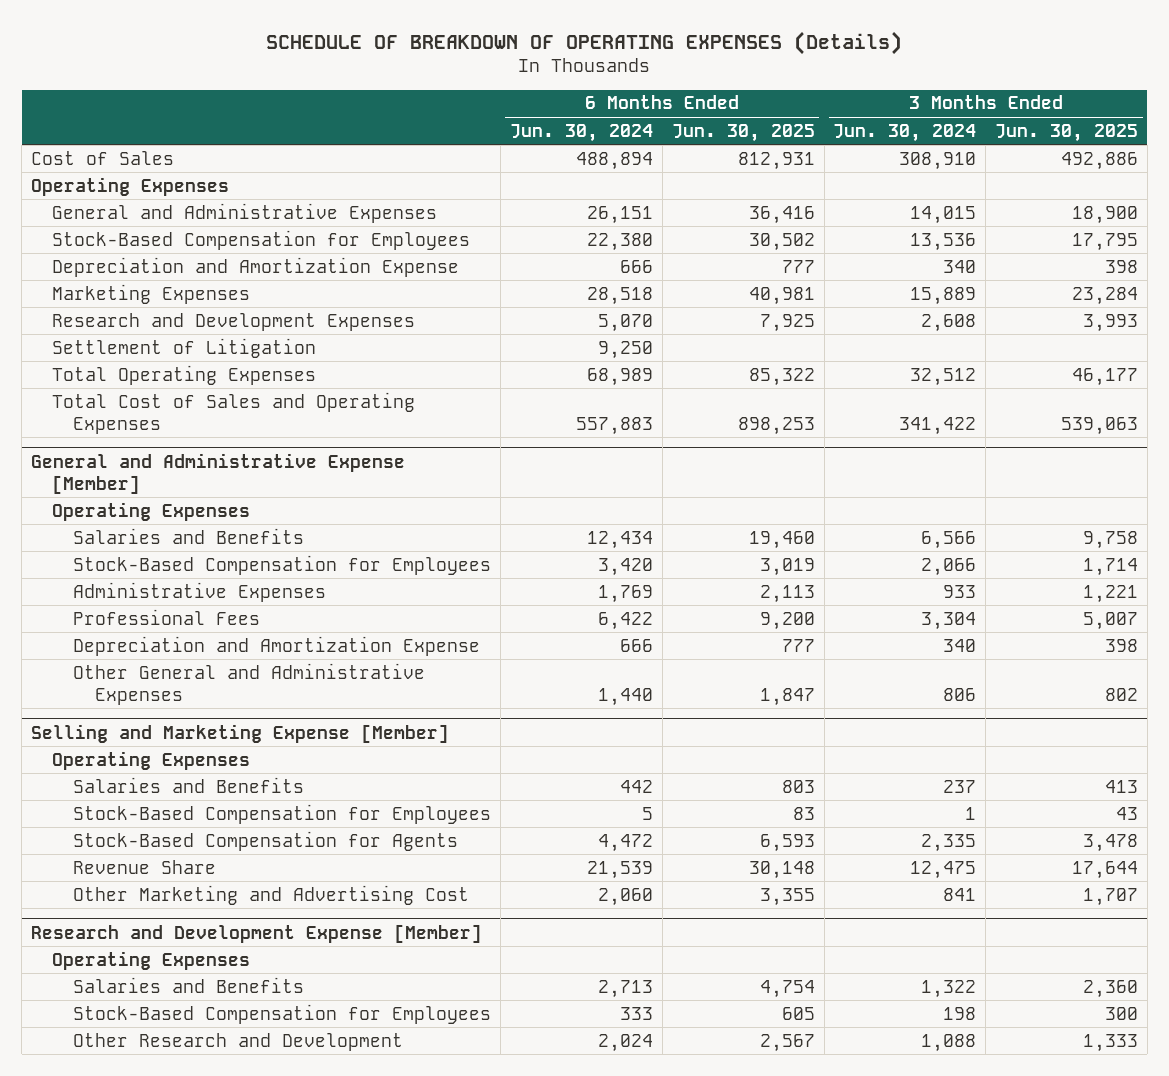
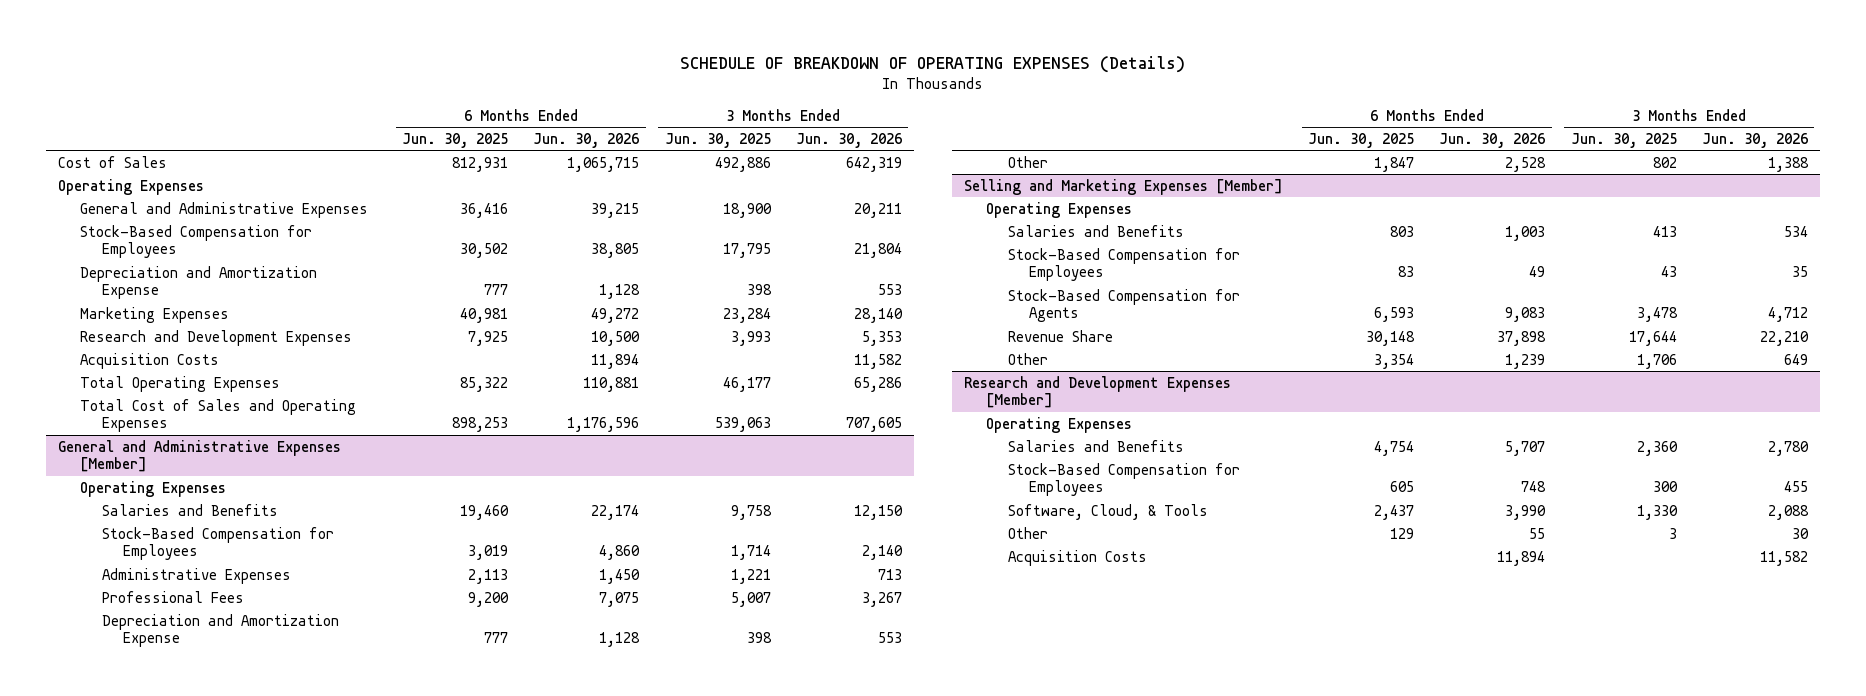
- | 6 Months Ended Jun. 30, 2024 | 6 Months Ended Jun. 30, 2025 | 3 Months Ended Jun. 30, 2024 | 3 Months Ended Jun. 30, 2025
+ | 6 Months Ended Jun. 30, 2025 | 6 Months Ended Jun. 30, 2026 | 3 Months Ended Jun. 30, 2025 | 3 Months Ended Jun. 30, 2026
- Settlement of Litigation | 9,250 | | |
+ Acquisition Costs | | 11,894 | | 11,582
- General and Administrative Expense [Member]
+ General and Administrative Expenses [Member]
- Other General and Administrative Expenses | 1,440 | 1,847 | 806 | 802
- Selling and Marketing Expense [Member]
+ Other | 1,847 | 2,528 | 802 | 1,388
+ Selling and Marketing Expenses [Member]
- Other Marketing and Advertising Cost | 2,060 | 3,355 | 841 | 1,707
- Research and Development Expense [Member]
+ Other | 3,354 | 1,239 | 1,706 | 649
+ Research and Development Expenses [Member]
- Other Research and Development | 2,024 | 2,567 | 1,088 | 1,333
+ Software, Cloud, & Tools | 2,437 | 3,990 | 1,330 | 2,088
+ Other | 129 | 55 | 3 | 30
+ Acquisition Costs | | 11,894 | | 11,582

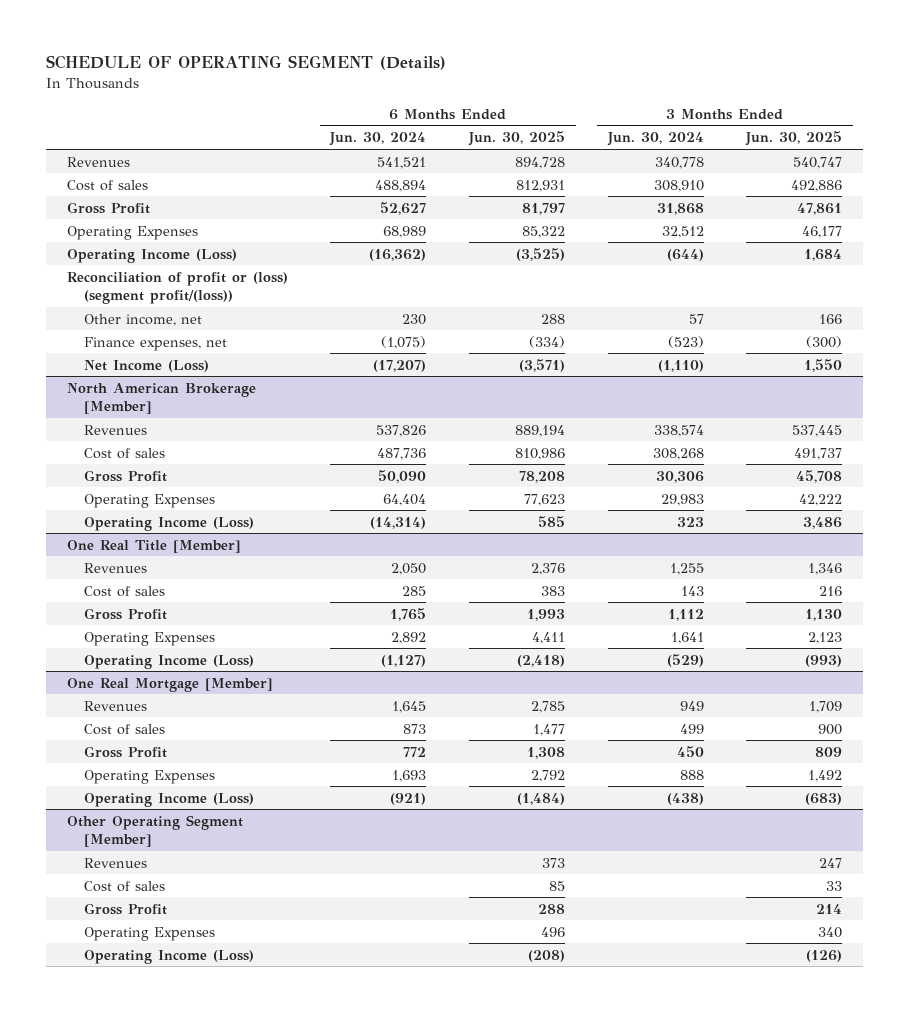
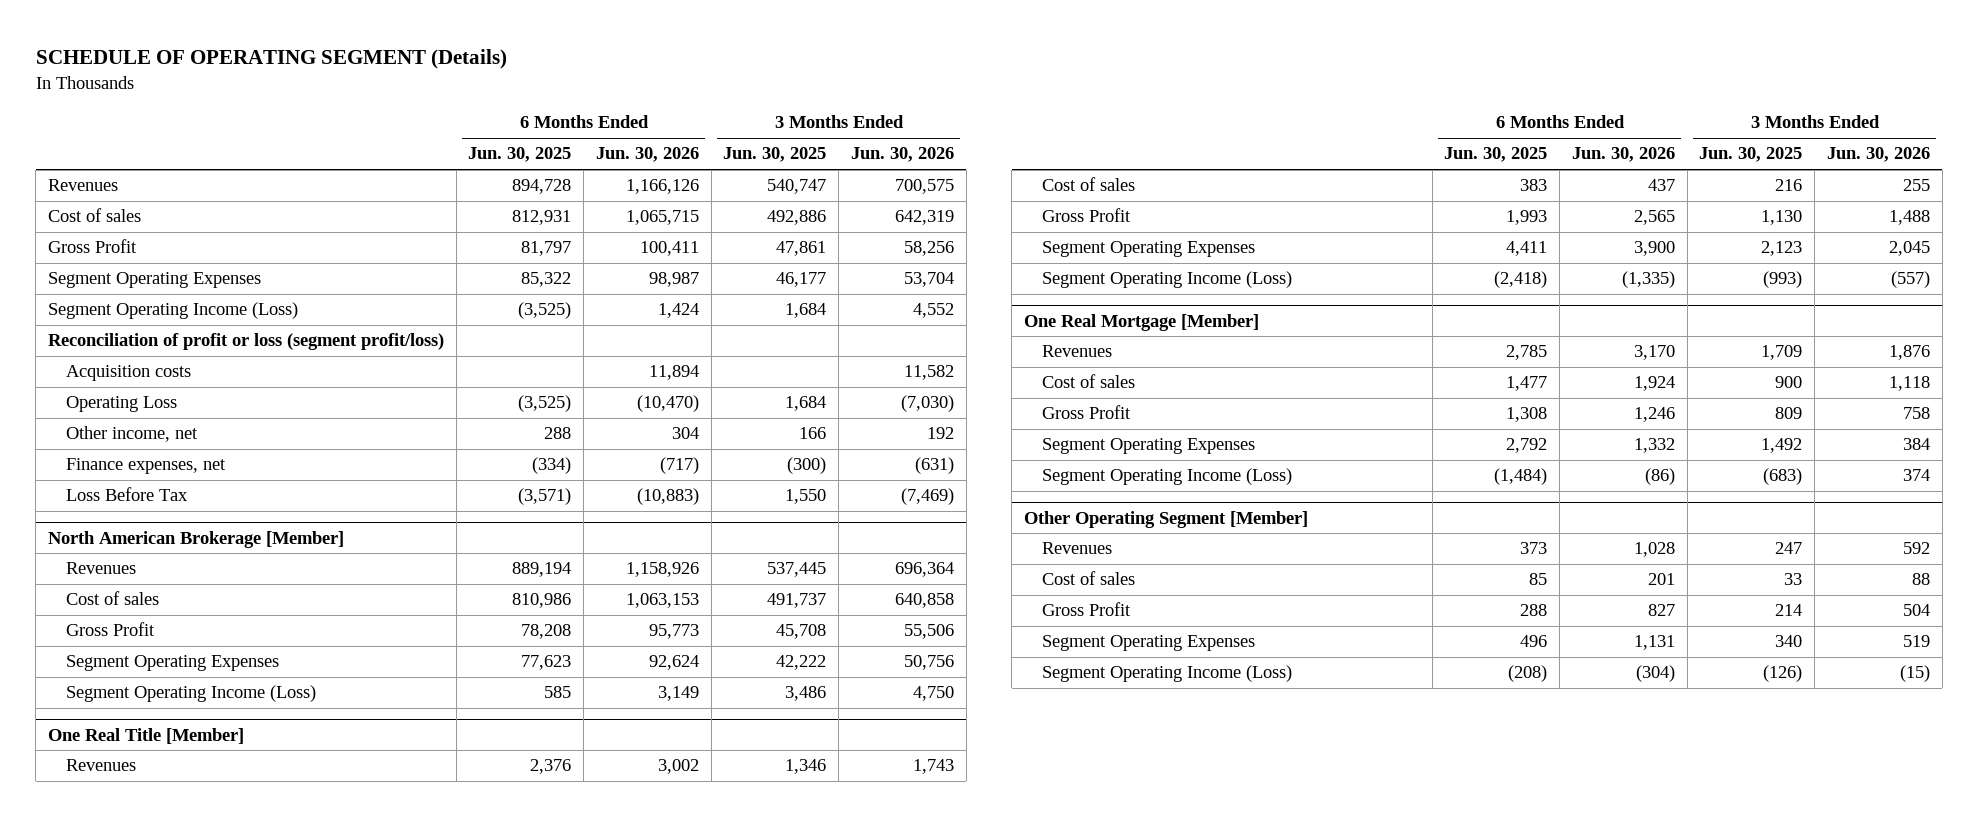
- | 6 Months Ended Jun. 30, 2024 | 6 Months Ended Jun. 30, 2025 | 3 Months Ended Jun. 30, 2024 | 3 Months Ended Jun. 30, 2025
+ | 6 Months Ended Jun. 30, 2025 | 6 Months Ended Jun. 30, 2026 | 3 Months Ended Jun. 30, 2025 | 3 Months Ended Jun. 30, 2026
- Operating Expenses | 68,989 | 85,322 | 32,512 | 46,177
- Operating Income (Loss) | (16,362) | (3,525) | (644) | 1,684
- Reconciliation of profit or (loss) (segment profit/(loss))
+ Segment Operating Expenses | 85,322 | 98,987 | 46,177 | 53,704
+ Segment Operating Income (Loss) | (3,525) | 1,424 | 1,684 | 4,552
+ Reconciliation of profit or loss (segment profit/loss)
+ Acquisition costs | | 11,894 | | 11,582
+ Operating Loss | (3,525) | (10,470) | 1,684 | (7,030)
- Net Income (Loss) | (17,207) | (3,571) | (1,110) | 1,550
+ Loss Before Tax | (3,571) | (10,883) | 1,550 | (7,469)
@ North American Brokerage [Member]
- Operating Expenses | 64,404 | 77,623 | 29,983 | 42,222
- Operating Income (Loss) | (14,314) | 585 | 323 | 3,486
+ Segment Operating Expenses | 77,623 | 92,624 | 42,222 | 50,756
+ Segment Operating Income (Loss) | 585 | 3,149 | 3,486 | 4,750
@ One Real Title [Member]
- Operating Expenses | 2,892 | 4,411 | 1,641 | 2,123
- Operating Income (Loss) | (1,127) | (2,418) | (529) | (993)
+ Segment Operating Expenses | 4,411 | 3,900 | 2,123 | 2,045
+ Segment Operating Income (Loss) | (2,418) | (1,335) | (993) | (557)
@ One Real Mortgage [Member]
- Operating Expenses | 1,693 | 2,792 | 888 | 1,492
- Operating Income (Loss) | (921) | (1,484) | (438) | (683)
+ Segment Operating Expenses | 2,792 | 1,332 | 1,492 | 384
+ Segment Operating Income (Loss) | (1,484) | (86) | (683) | 374
@ Other Operating Segment [Member]
- Operating Expenses | | 496 | | 340
- Operating Income (Loss) | | (208) | | (126)
+ Segment Operating Expenses | 496 | 1,131 | 340 | 519
+ Segment Operating Income (Loss) | (208) | (304) | (126) | (15)

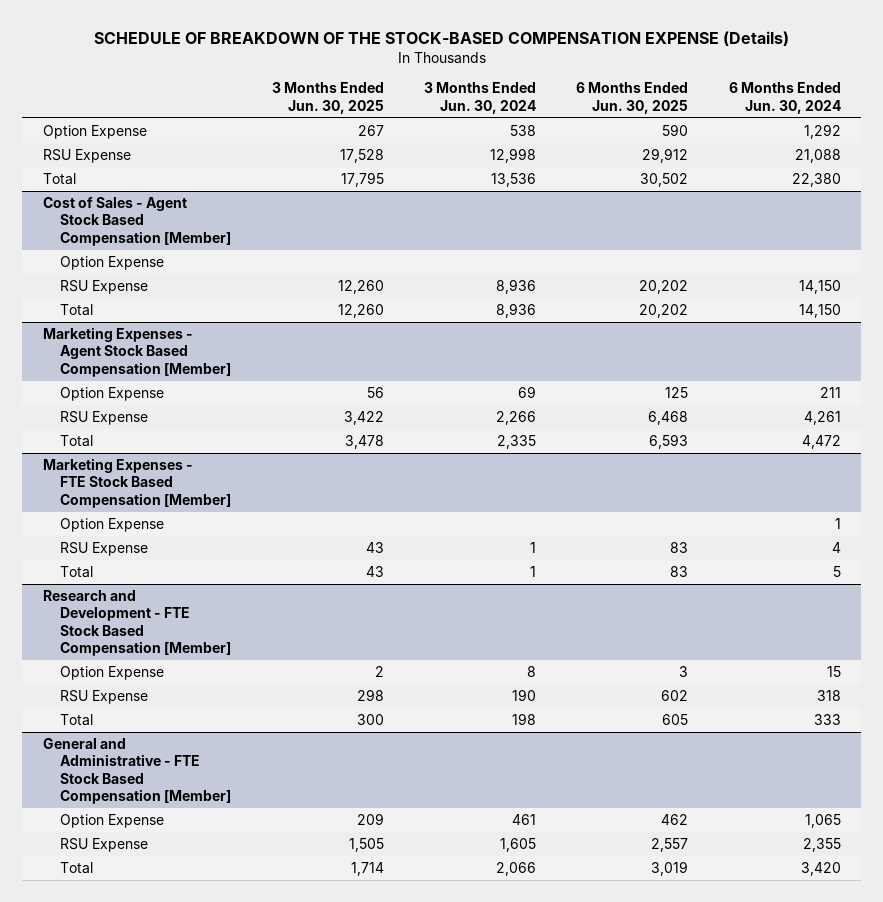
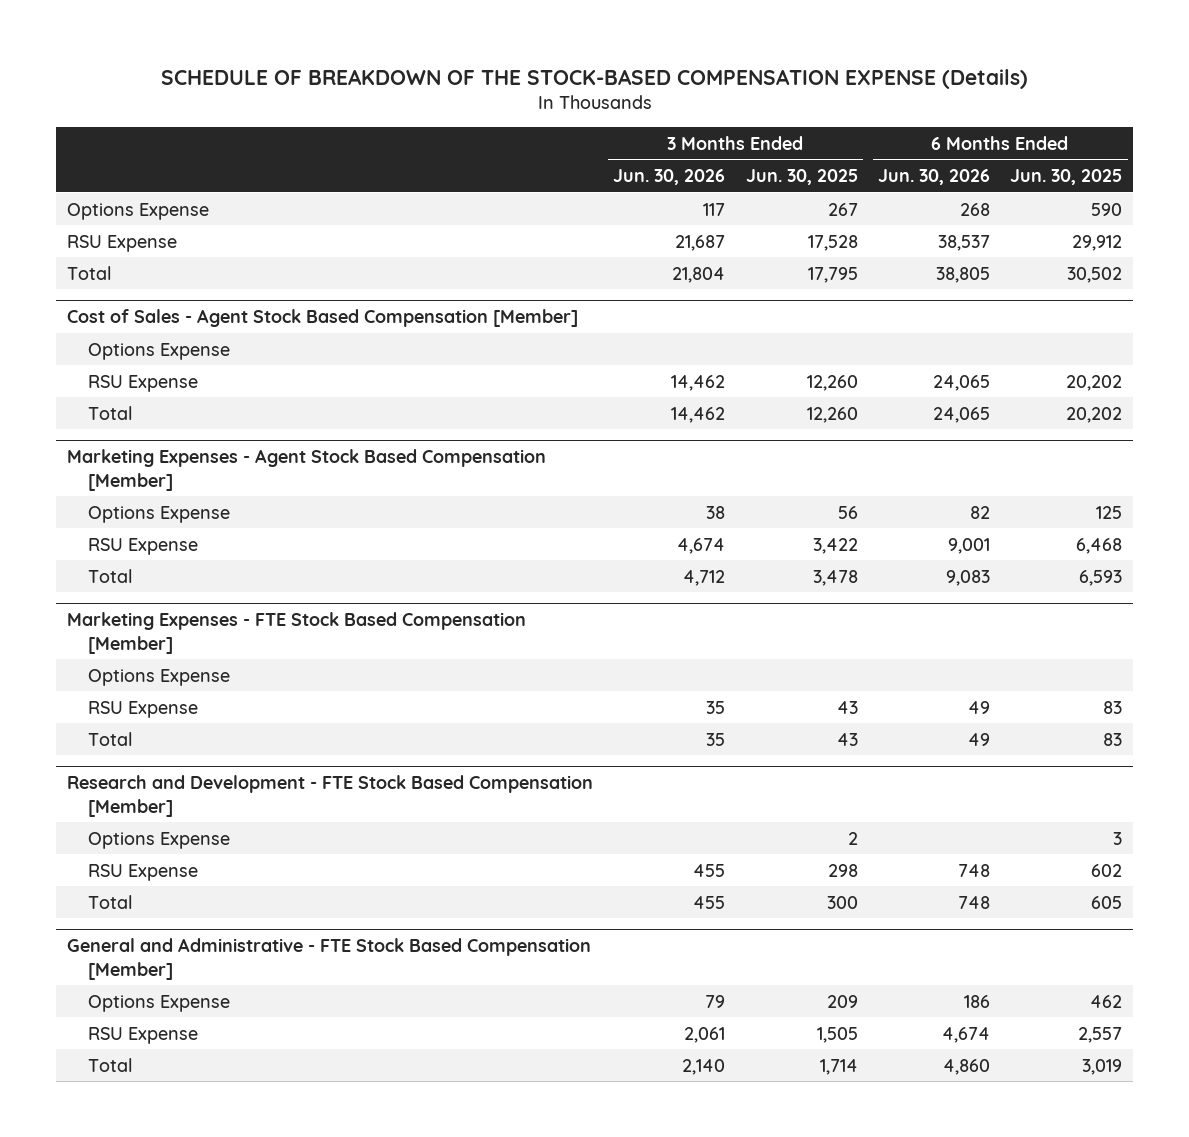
- | 3 Months Ended Jun. 30, 2025 | 3 Months Ended Jun. 30, 2024 | 6 Months Ended Jun. 30, 2025 | 6 Months Ended Jun. 30, 2024
+ | 3 Months Ended Jun. 30, 2026 | 3 Months Ended Jun. 30, 2025 | 6 Months Ended Jun. 30, 2026 | 6 Months Ended Jun. 30, 2025
- Option Expense | 267 | 538 | 590 | 1,292
+ Options Expense | 117 | 267 | 268 | 590
@ Cost of Sales - Agent Stock Based Compensation [Member]
- Option Expense
+ Options Expense
@ Marketing Expenses - Agent Stock Based Compensation [Member]
- Option Expense | 56 | 69 | 125 | 211
+ Options Expense | 38 | 56 | 82 | 125
@ Marketing Expenses - FTE Stock Based Compensation [Member]
- Option Expense | | | | 1
+ Options Expense
@ Research and Development - FTE Stock Based Compensation [Member]
- Option Expense | 2 | 8 | 3 | 15
+ Options Expense | | 2 | | 3
@ General and Administrative - FTE Stock Based Compensation [Member]
- Option Expense | 209 | 461 | 462 | 1,065
+ Options Expense | 79 | 209 | 186 | 462

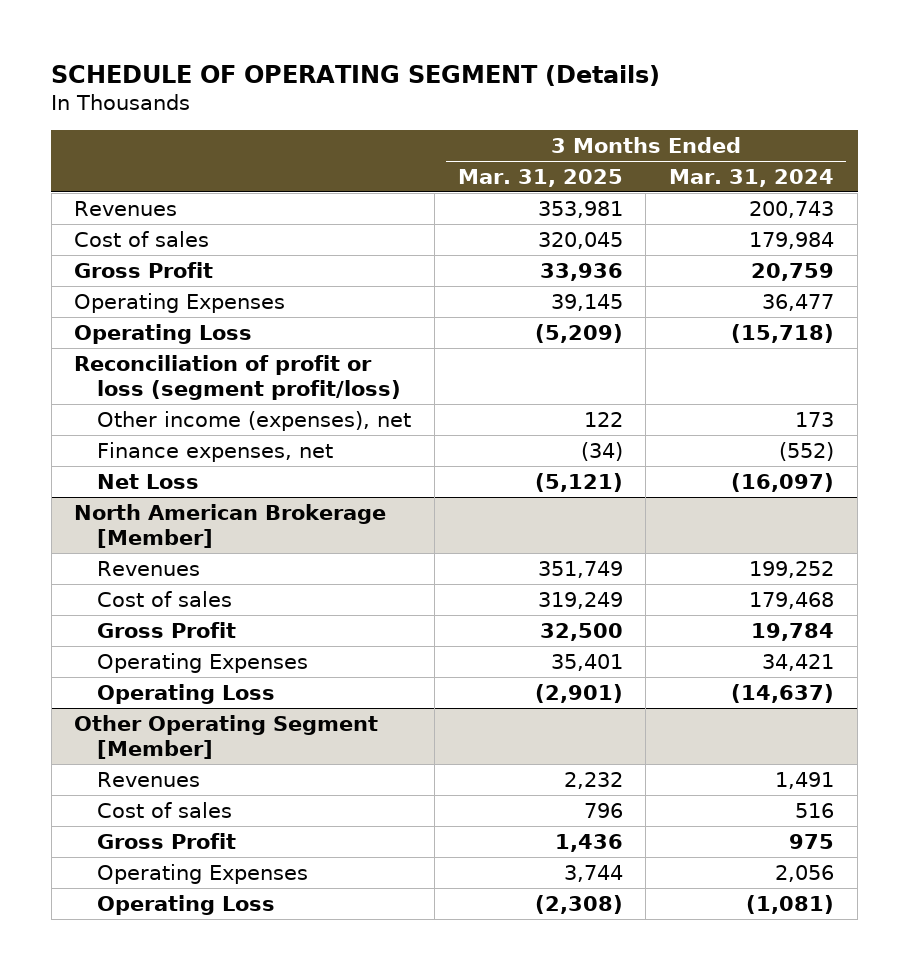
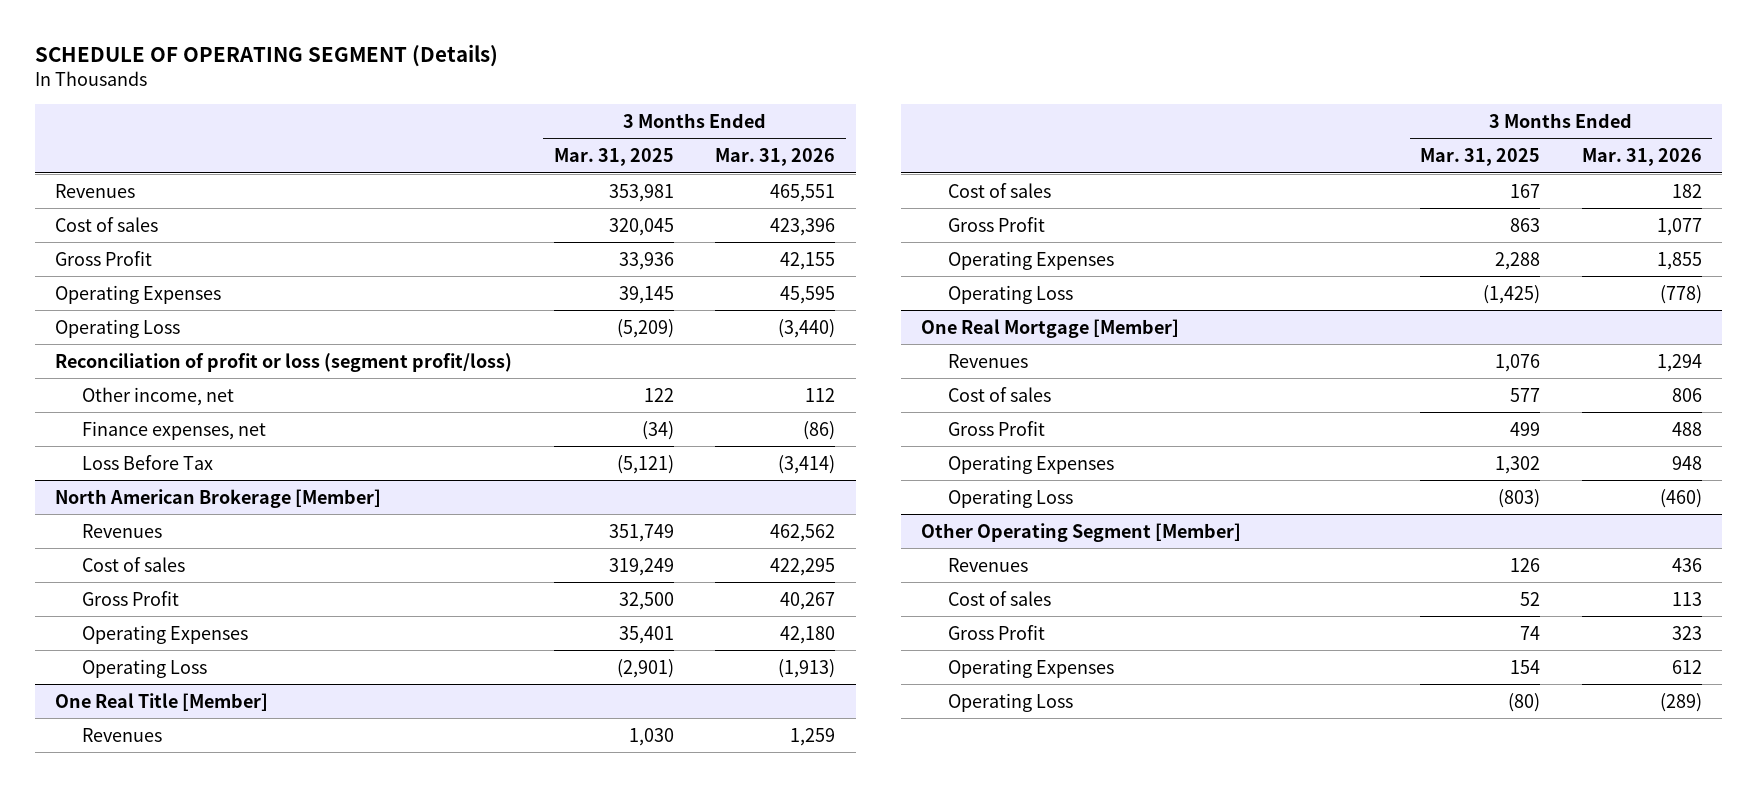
- | 3 Months Ended Mar. 31, 2025 | 3 Months Ended Mar. 31, 2024
+ | 3 Months Ended Mar. 31, 2025 | 3 Months Ended Mar. 31, 2026
- Other income (expenses), net | 122 | 173
+ Other income, net | 122 | 112
- Net Loss | (5,121) | (16,097)
+ Loss Before Tax | (5,121) | (3,414)
+ One Real Title [Member]
+ Revenues | 1,030 | 1,259
+ Cost of sales | 167 | 182
+ Gross Profit | 863 | 1,077
+ Operating Expenses | 2,288 | 1,855
+ Operating Loss | (1,425) | (778)
+ One Real Mortgage [Member]
+ Revenues | 1,076 | 1,294
+ Cost of sales | 577 | 806
+ Gross Profit | 499 | 488
+ Operating Expenses | 1,302 | 948
+ Operating Loss | (803) | (460)
@ Other Operating Segment [Member]
- Revenues | 2,232 | 1,491
- Cost of sales | 796 | 516
- Gross Profit | 1,436 | 975
- Operating Expenses | 3,744 | 2,056
- Operating Loss | (2,308) | (1,081)
+ Revenues | 126 | 436
+ Cost of sales | 52 | 113
+ Gross Profit | 74 | 323
+ Operating Expenses | 154 | 612
+ Operating Loss | (80) | (289)

